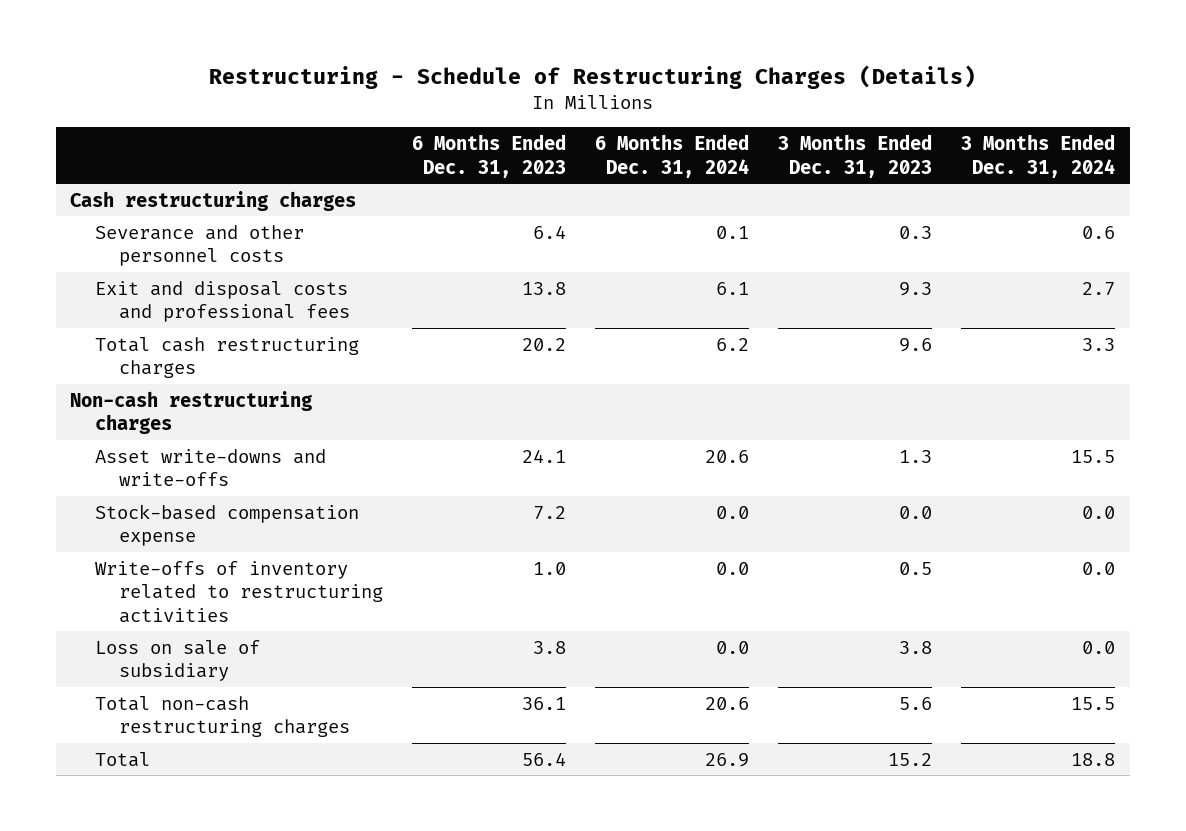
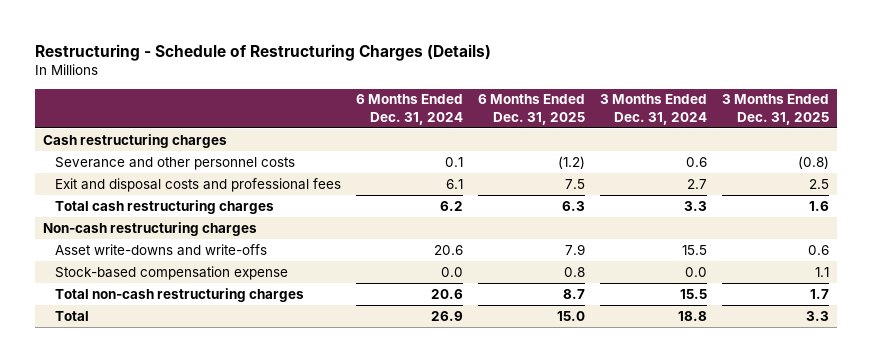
- | 6 Months Ended Dec. 31, 2023 | 6 Months Ended Dec. 31, 2024 | 3 Months Ended Dec. 31, 2023 | 3 Months Ended Dec. 31, 2024
+ | 6 Months Ended Dec. 31, 2024 | 6 Months Ended Dec. 31, 2025 | 3 Months Ended Dec. 31, 2024 | 3 Months Ended Dec. 31, 2025
- Write-offs of inventory related to restructuring activities | 1.0 | 0.0 | 0.5 | 0.0
- Loss on sale of subsidiary | 3.8 | 0.0 | 3.8 | 0.0

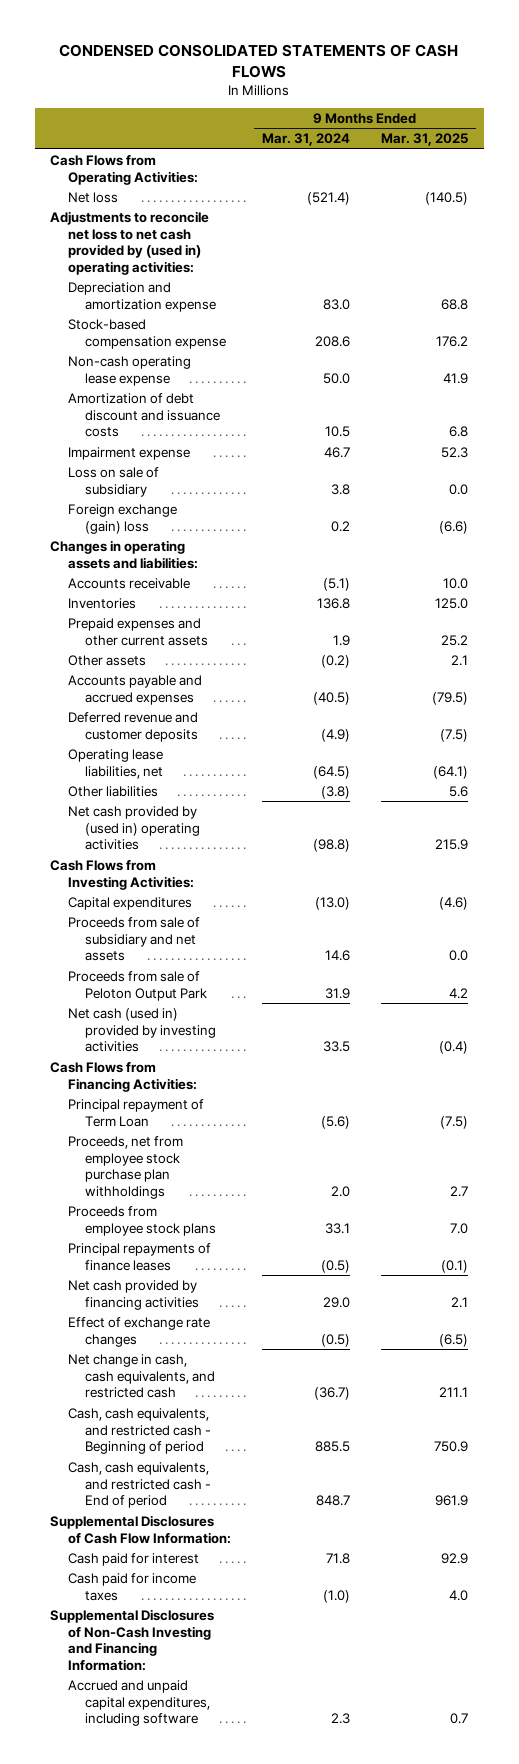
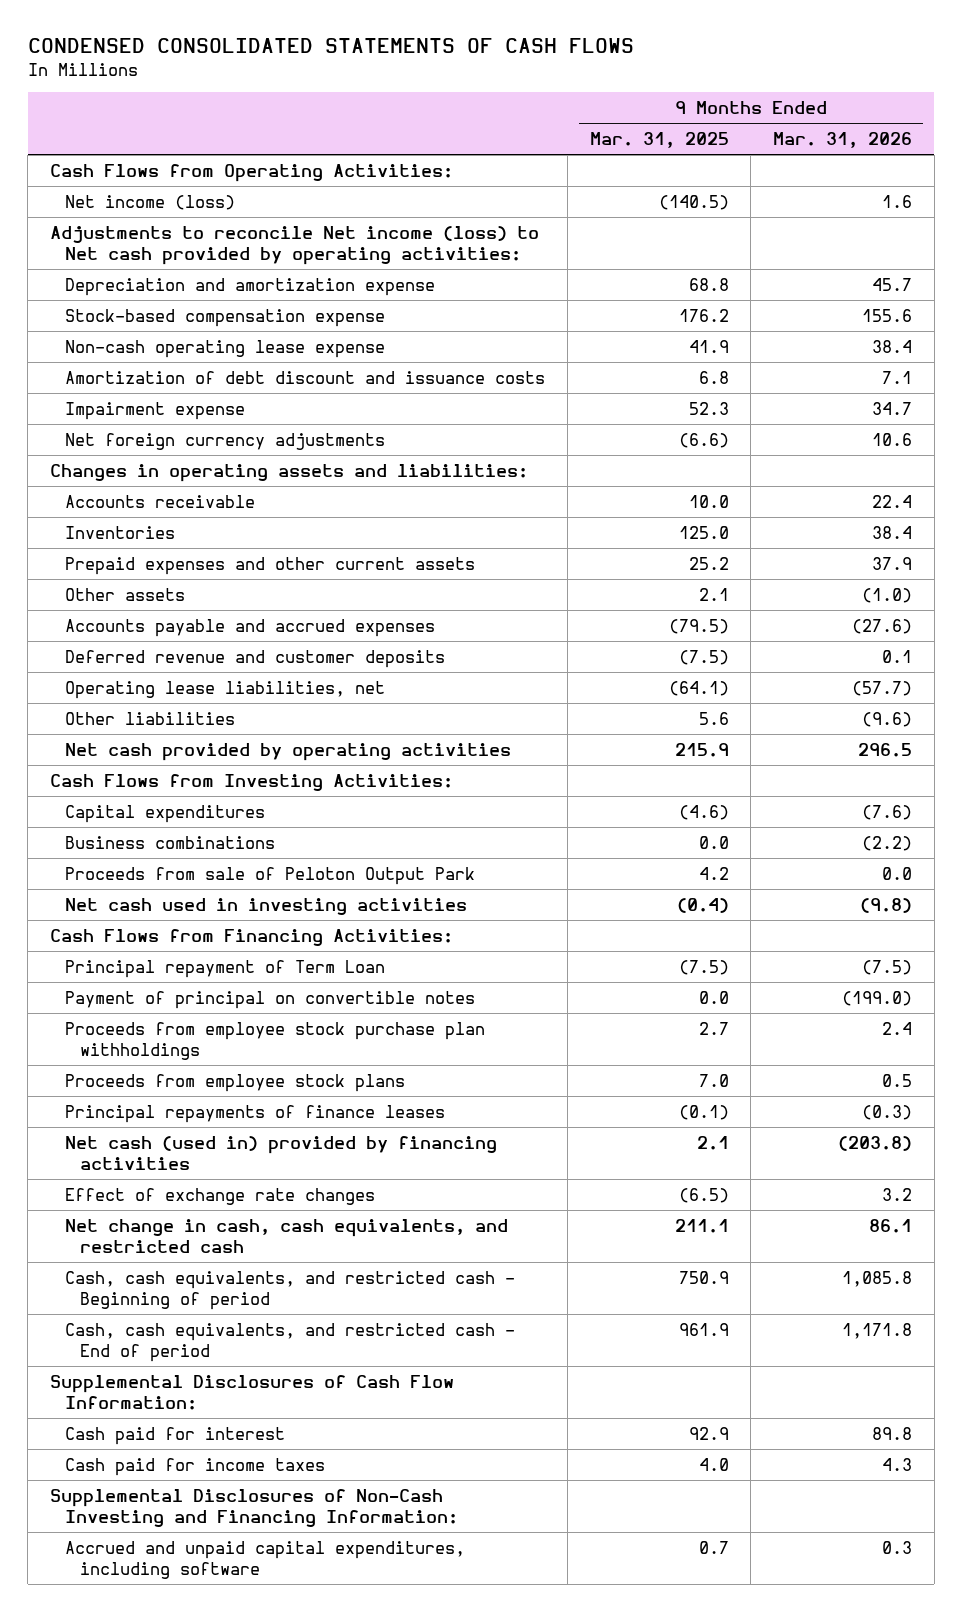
- | 9 Months Ended Mar. 31, 2024 | 9 Months Ended Mar. 31, 2025
+ | 9 Months Ended Mar. 31, 2025 | 9 Months Ended Mar. 31, 2026
- Net loss | (521.4) | (140.5)
- Adjustments to reconcile net loss to net cash provided by (used in) operating activities:
+ Net income (loss) | (140.5) | 1.6
+ Adjustments to reconcile Net income (loss) to Net cash provided by operating activities:
- Loss on sale of subsidiary | 3.8 | 0.0
- Foreign exchange (gain) loss | 0.2 | (6.6)
+ Net foreign currency adjustments | (6.6) | 10.6
- Net cash provided by (used in) operating activities | (98.8) | 215.9
+ Net cash provided by operating activities | 215.9 | 296.5
- Proceeds from sale of subsidiary and net assets | 14.6 | 0.0
+ Business combinations | 0.0 | (2.2)
- Net cash (used in) provided by investing activities | 33.5 | (0.4)
+ Net cash used in investing activities | (0.4) | (9.8)
- Proceeds, net from employee stock purchase plan withholdings | 2.0 | 2.7
+ Payment of principal on convertible notes | 0.0 | (199.0)
+ Proceeds from employee stock purchase plan withholdings | 2.7 | 2.4
- Net cash provided by financing activities | 29.0 | 2.1
+ Net cash (used in) provided by financing activities | 2.1 | (203.8)

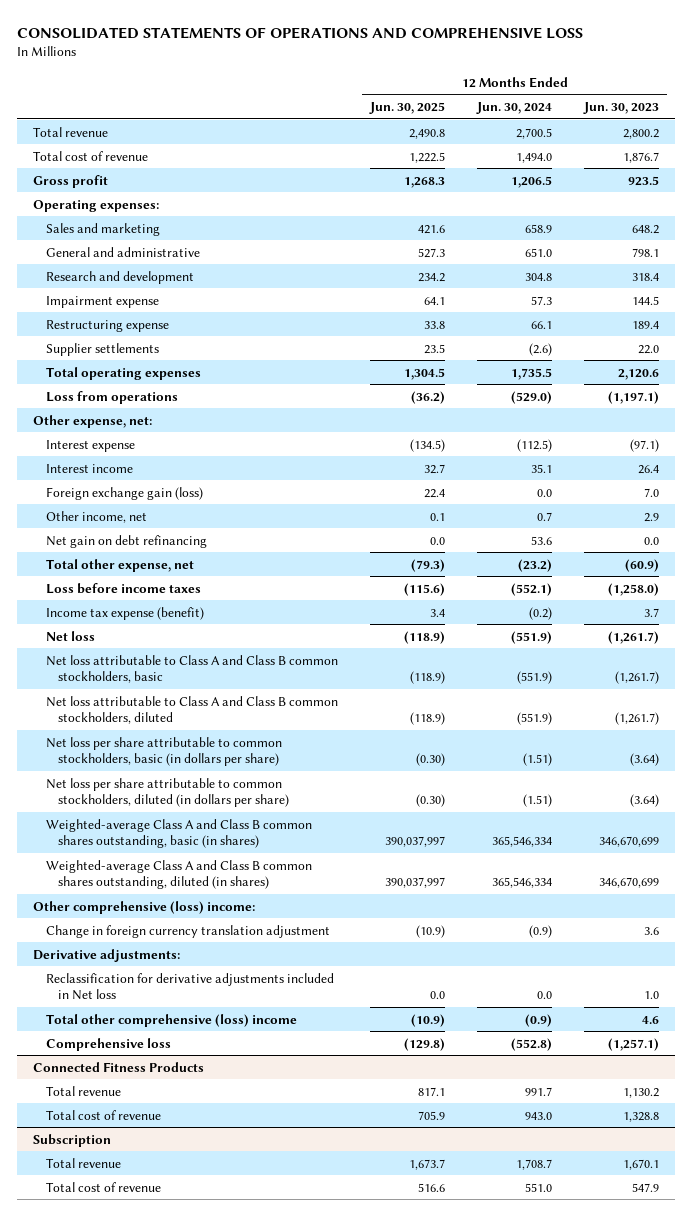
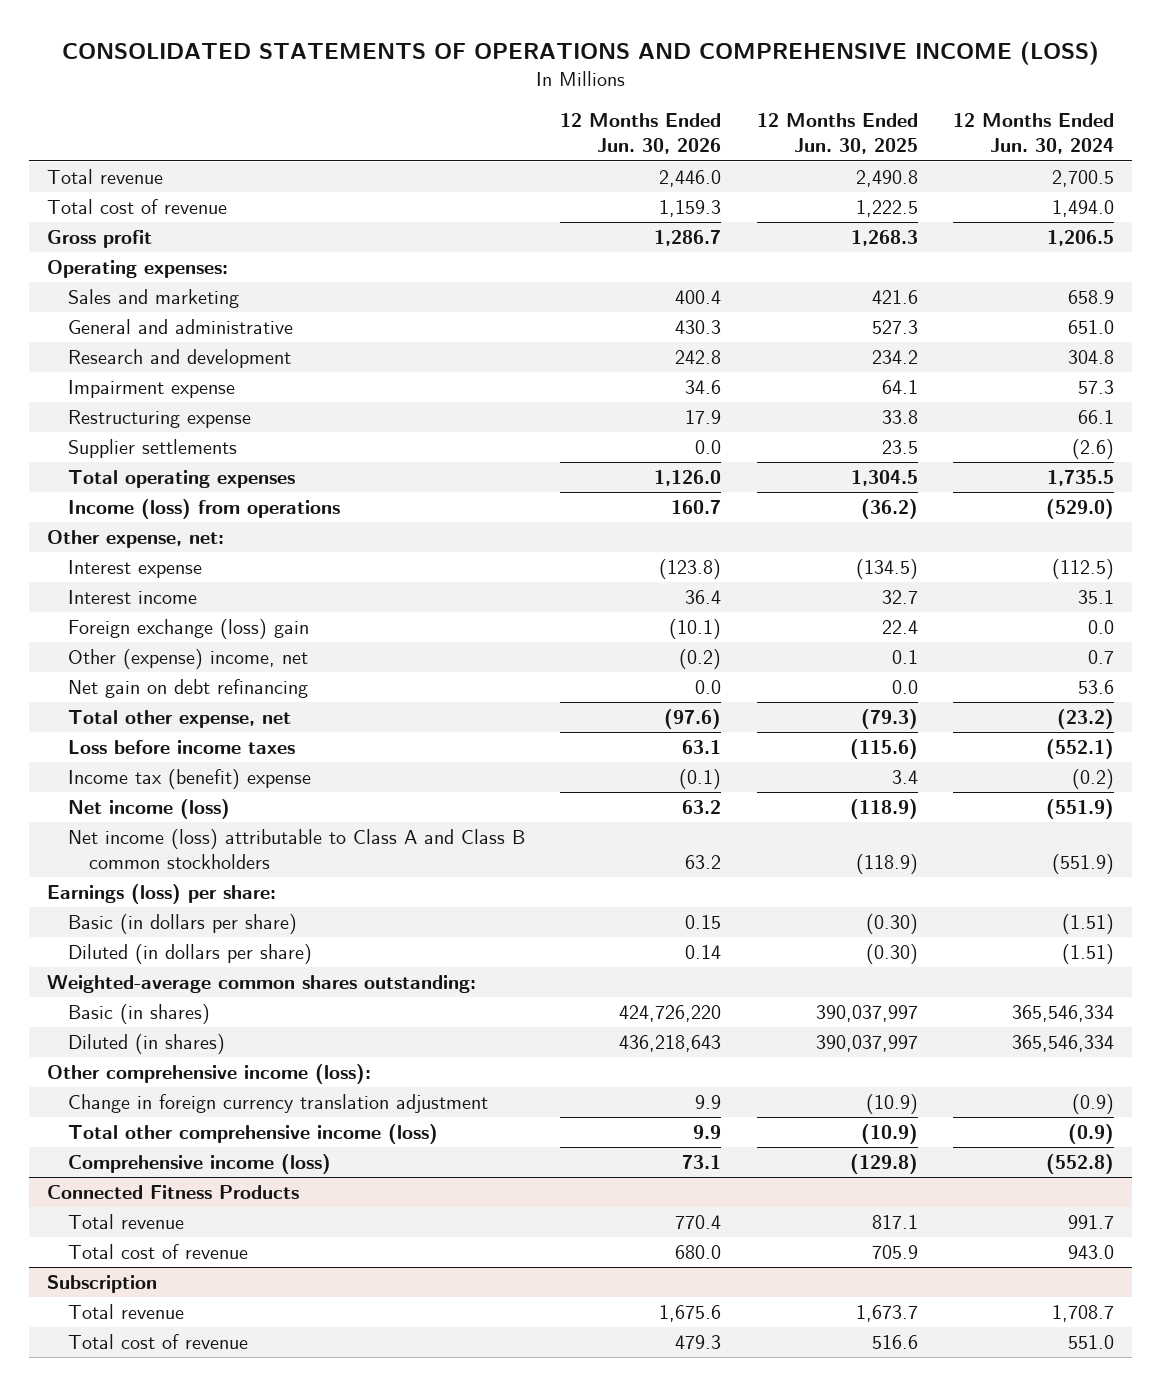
- CONSOLIDATED STATEMENTS OF OPERATIONS AND COMPREHENSIVE LOSS
+ CONSOLIDATED STATEMENTS OF OPERATIONS AND COMPREHENSIVE INCOME (LOSS)
- | 12 Months Ended Jun. 30, 2025 | 12 Months Ended Jun. 30, 2024 | 12 Months Ended Jun. 30, 2023
+ | 12 Months Ended Jun. 30, 2026 | 12 Months Ended Jun. 30, 2025 | 12 Months Ended Jun. 30, 2024
- Loss from operations | (36.2) | (529.0) | (1,197.1)
+ Income (loss) from operations | 160.7 | (36.2) | (529.0)
- Foreign exchange gain (loss) | 22.4 | 0.0 | 7.0
- Other income, net | 0.1 | 0.7 | 2.9
+ Foreign exchange (loss) gain | (10.1) | 22.4 | 0.0
+ Other (expense) income, net | (0.2) | 0.1 | 0.7
- Income tax expense (benefit) | 3.4 | (0.2) | 3.7
- Net loss | (118.9) | (551.9) | (1,261.7)
- Net loss attributable to Class A and Class B common stockholders, basic | (118.9) | (551.9) | (1,261.7)
- Net loss attributable to Class A and Class B common stockholders, diluted | (118.9) | (551.9) | (1,261.7)
- Net loss per share attributable to common stockholders, basic (in dollars per share) | (0.30) | (1.51) | (3.64)
- Net loss per share attributable to common stockholders, diluted (in dollars per share) | (0.30) | (1.51) | (3.64)
- Weighted-average Class A and Class B common shares outstanding, basic (in shares) | 390,037,997 | 365,546,334 | 346,670,699
- Weighted-average Class A and Class B common shares outstanding, diluted (in shares) | 390,037,997 | 365,546,334 | 346,670,699
- Other comprehensive (loss) income:
+ Income tax (benefit) expense | (0.1) | 3.4 | (0.2)
+ Net income (loss) | 63.2 | (118.9) | (551.9)
+ Net income (loss) attributable to Class A and Class B common stockholders | 63.2 | (118.9) | (551.9)
+ Earnings (loss) per share:
+ Basic (in dollars per share) | 0.15 | (0.30) | (1.51)
+ Diluted (in dollars per share) | 0.14 | (0.30) | (1.51)
+ Weighted-average common shares outstanding:
+ Basic (in shares) | 424,726,220 | 390,037,997 | 365,546,334
+ Diluted (in shares) | 436,218,643 | 390,037,997 | 365,546,334
+ Other comprehensive income (loss):
- Derivative adjustments:
- Reclassification for derivative adjustments included in Net loss | 0.0 | 0.0 | 1.0
- Total other comprehensive (loss) income | (10.9) | (0.9) | 4.6
- Comprehensive loss | (129.8) | (552.8) | (1,257.1)
+ Total other comprehensive income (loss) | 9.9 | (10.9) | (0.9)
+ Comprehensive income (loss) | 73.1 | (129.8) | (552.8)

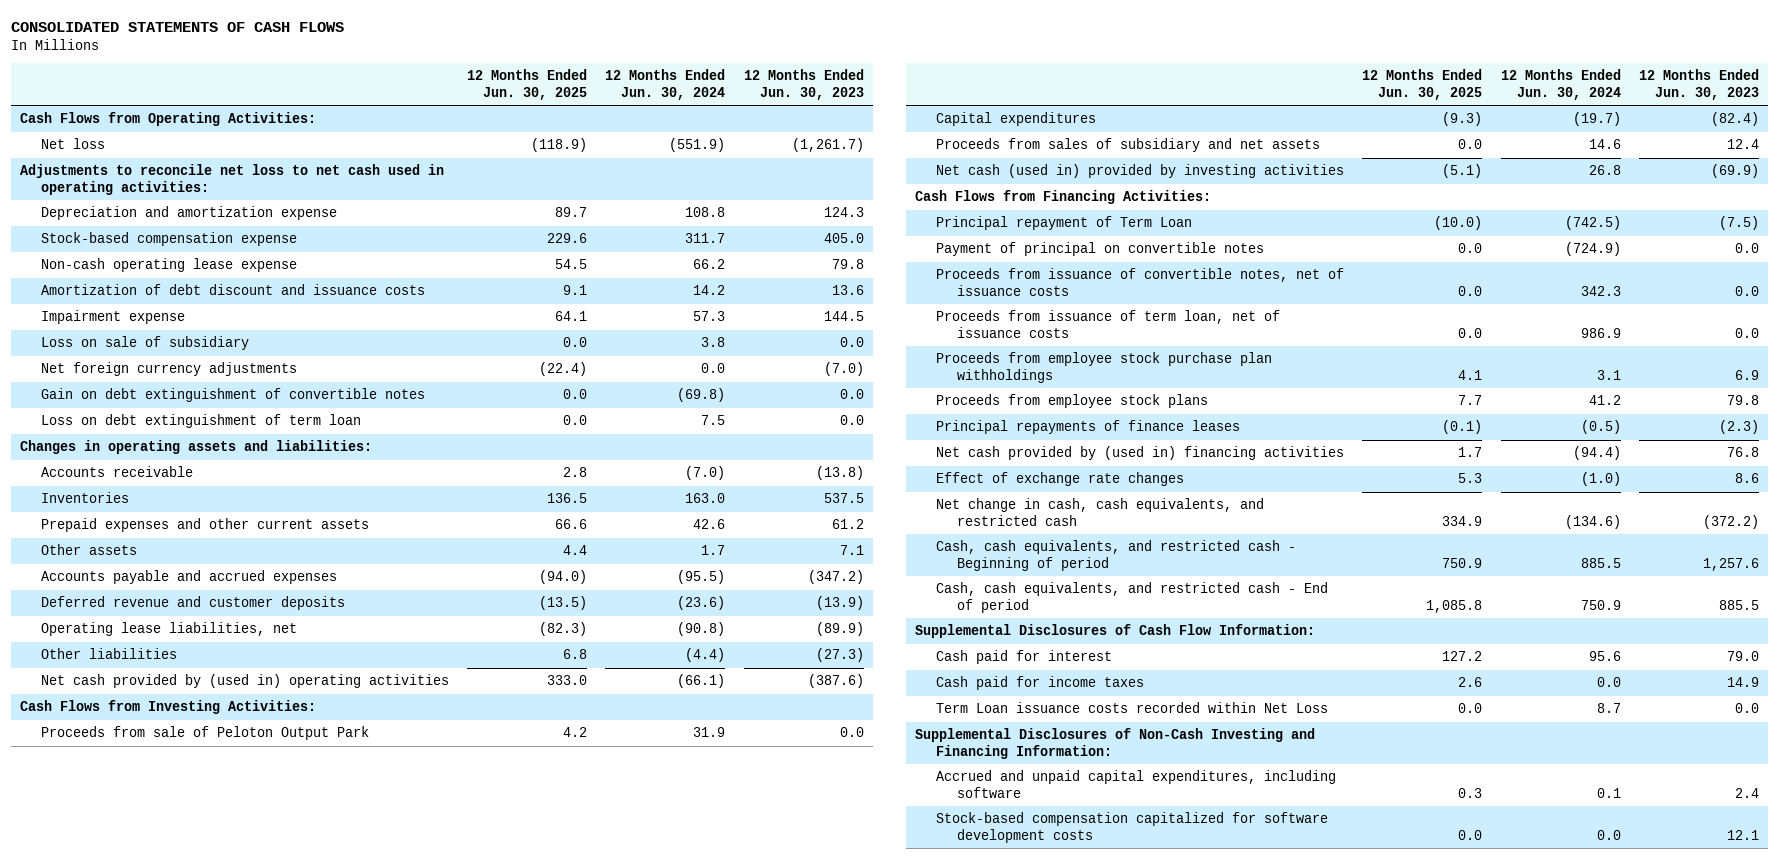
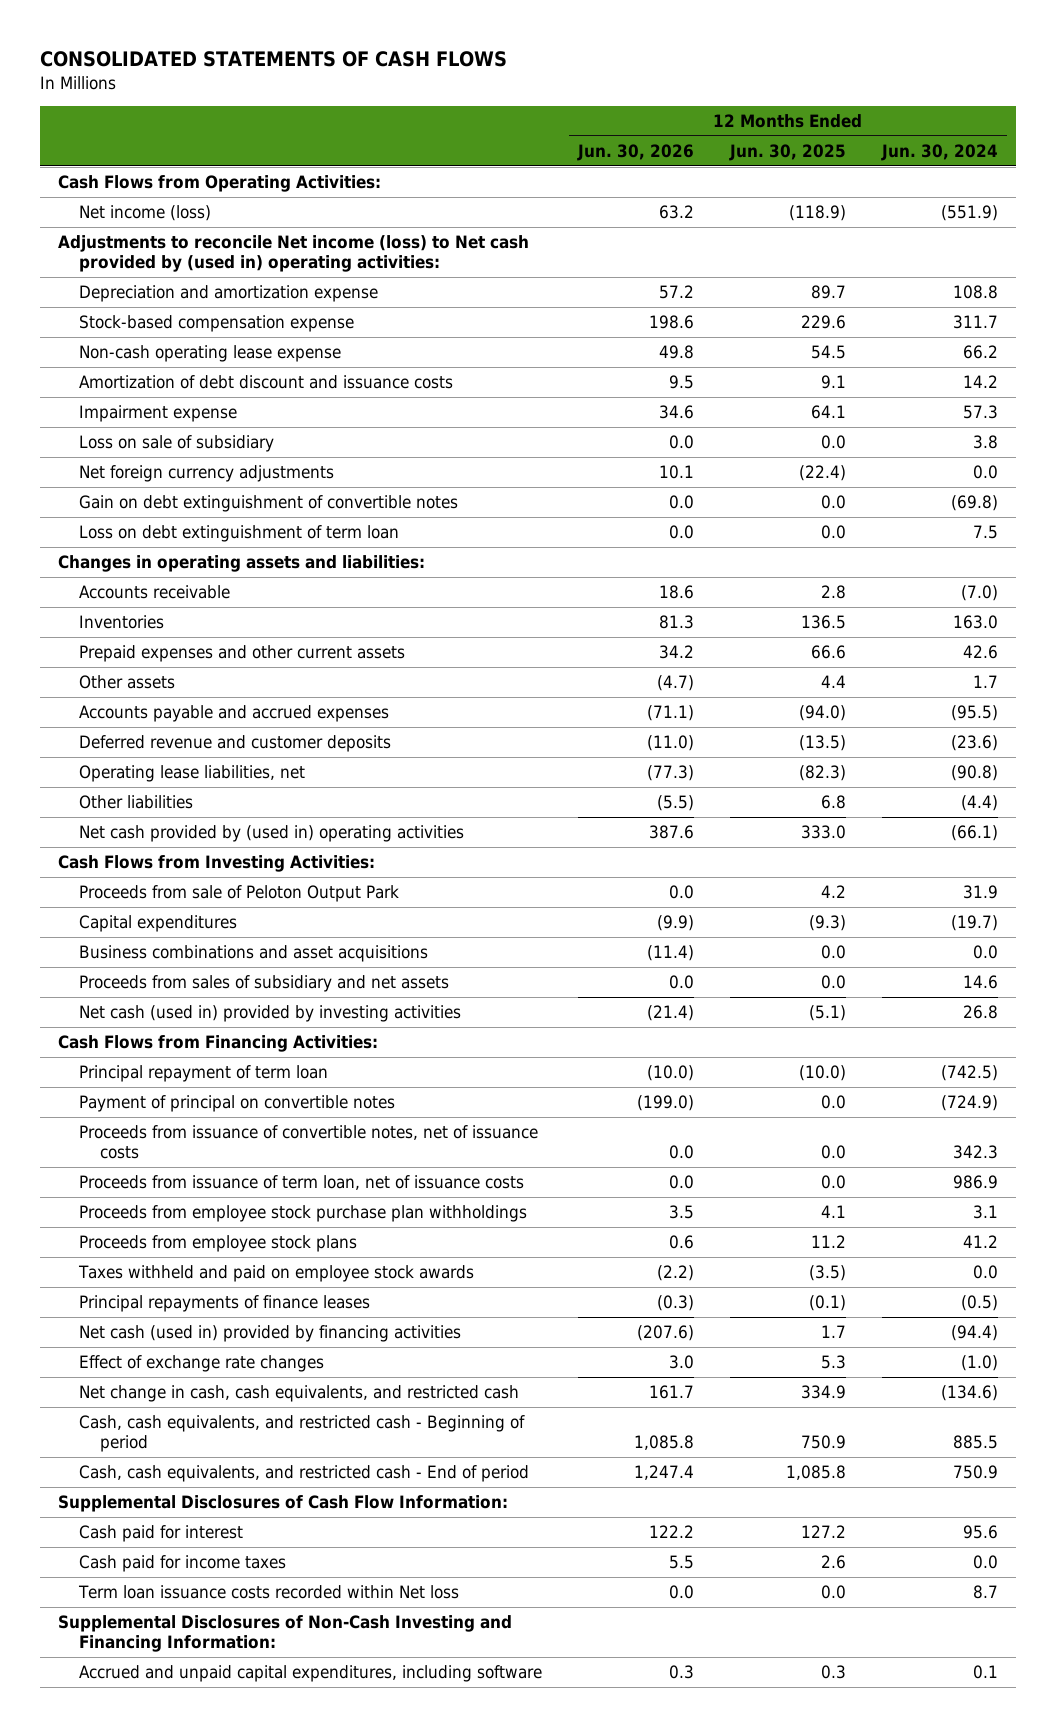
- | 12 Months Ended Jun. 30, 2025 | 12 Months Ended Jun. 30, 2024 | 12 Months Ended Jun. 30, 2023
+ | 12 Months Ended Jun. 30, 2026 | 12 Months Ended Jun. 30, 2025 | 12 Months Ended Jun. 30, 2024
- Net loss | (118.9) | (551.9) | (1,261.7)
- Adjustments to reconcile net loss to net cash used in operating activities:
+ Net income (loss) | 63.2 | (118.9) | (551.9)
+ Adjustments to reconcile Net income (loss) to Net cash provided by (used in) operating activities:
+ Business combinations and asset acquisitions | (11.4) | 0.0 | 0.0
- Principal repayment of Term Loan | (10.0) | (742.5) | (7.5)
+ Principal repayment of term loan | (10.0) | (10.0) | (742.5)
- Proceeds from employee stock plans | 7.7 | 41.2 | 79.8
+ Proceeds from employee stock plans | 0.6 | 11.2 | 41.2
+ Taxes withheld and paid on employee stock awards | (2.2) | (3.5) | 0.0
- Net cash provided by (used in) financing activities | 1.7 | (94.4) | 76.8
+ Net cash (used in) provided by financing activities | (207.6) | 1.7 | (94.4)
- Term Loan issuance costs recorded within Net Loss | 0.0 | 8.7 | 0.0
+ Term loan issuance costs recorded within Net loss | 0.0 | 0.0 | 8.7
- Stock-based compensation capitalized for software development costs | 0.0 | 0.0 | 12.1

